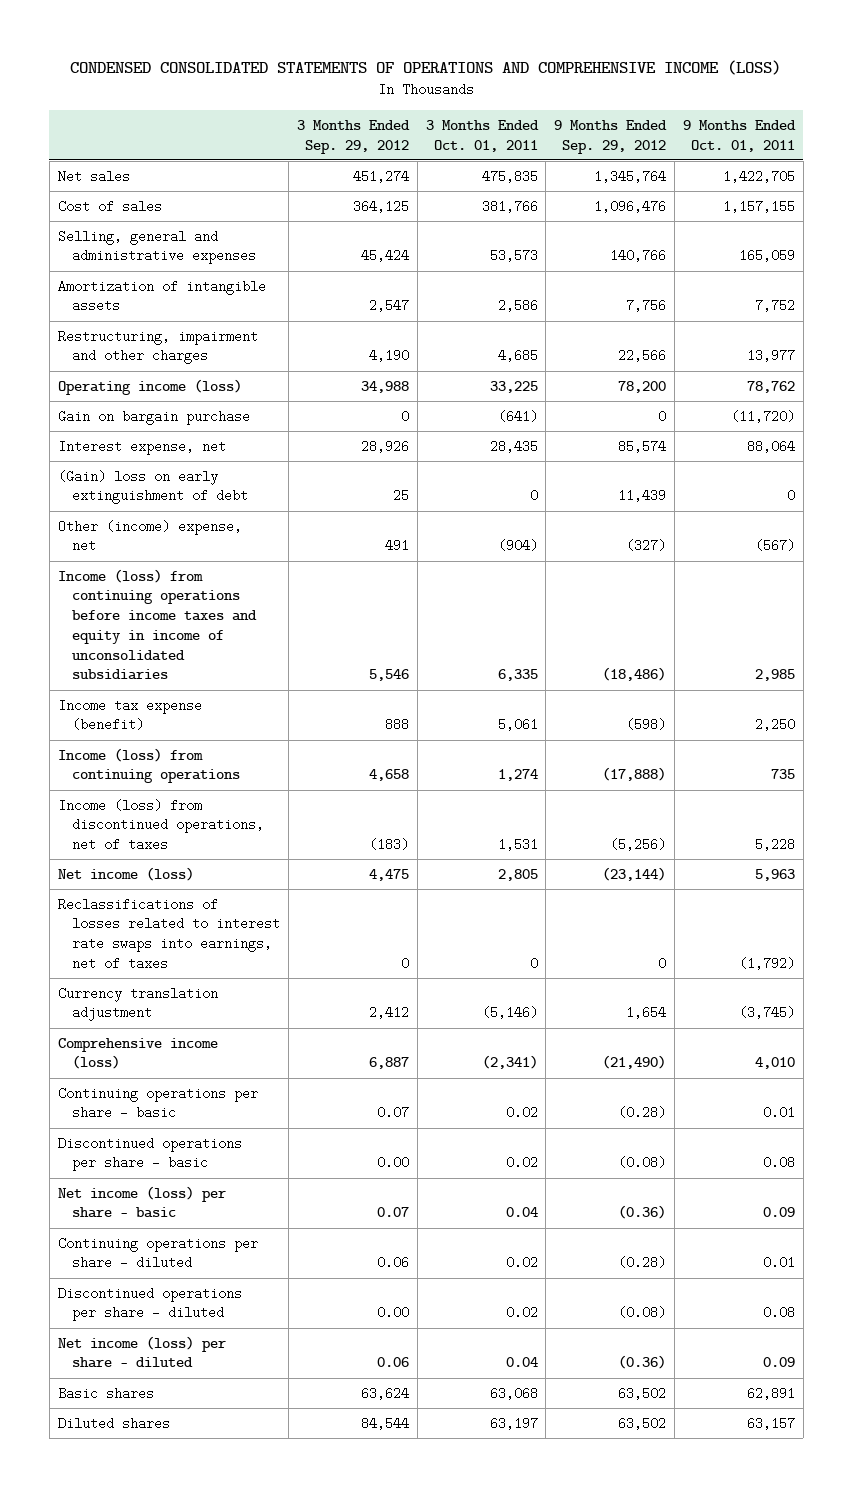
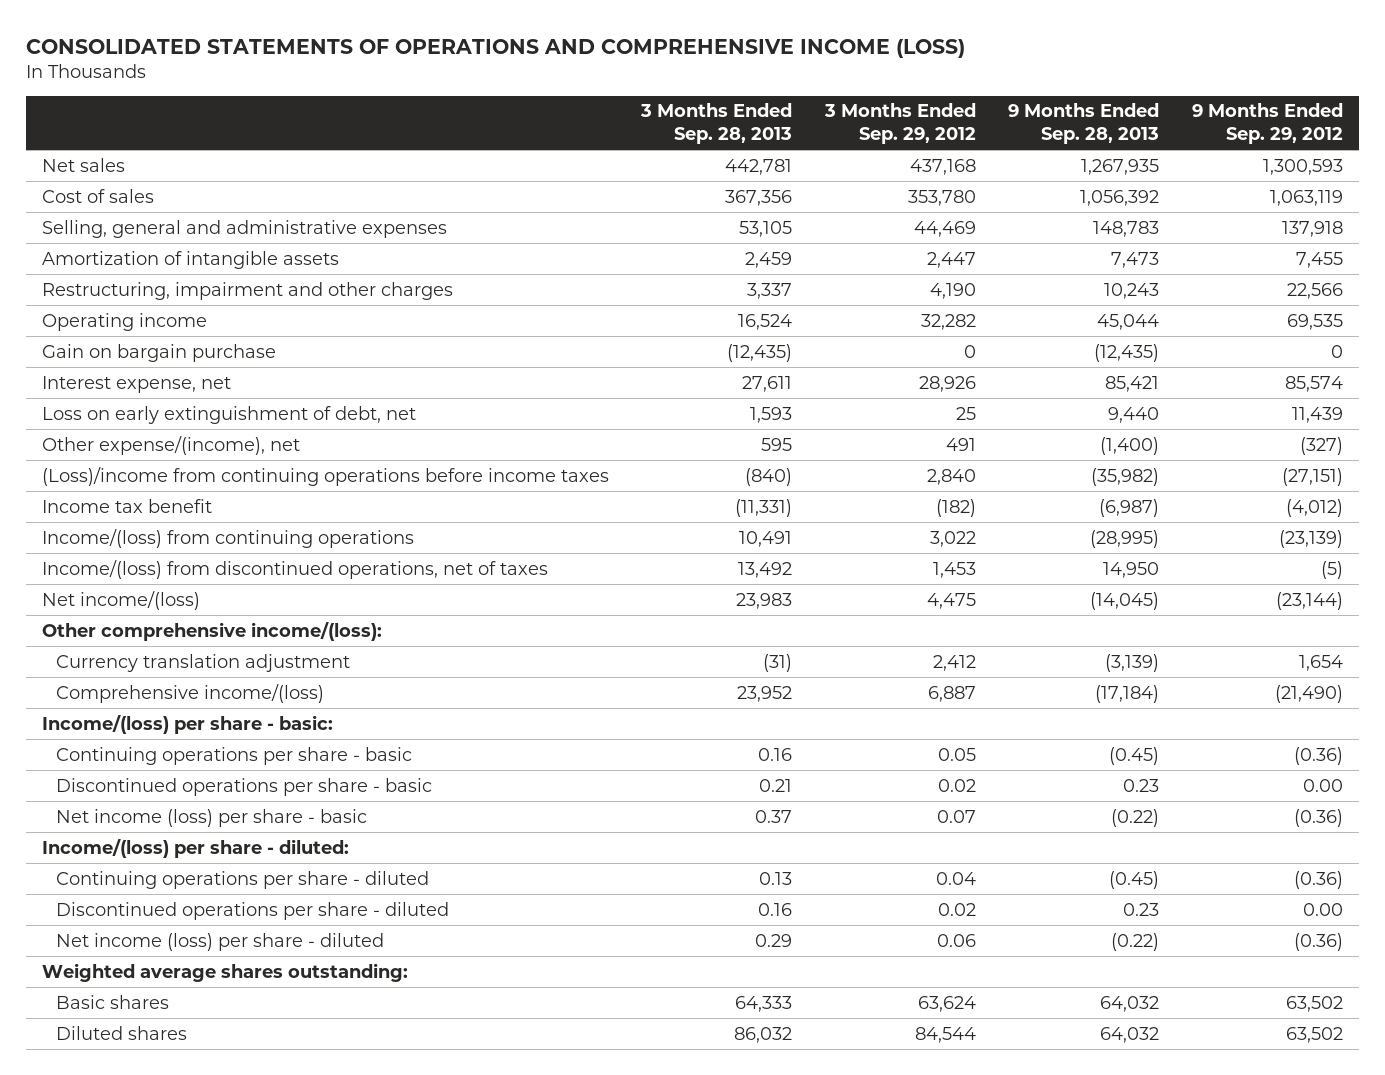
- CONDENSED CONSOLIDATED STATEMENTS OF OPERATIONS AND COMPREHENSIVE INCOME (LOSS)
+ CONSOLIDATED STATEMENTS OF OPERATIONS AND COMPREHENSIVE INCOME (LOSS)
- | 3 Months Ended Sep. 29, 2012 | 3 Months Ended Oct. 01, 2011 | 9 Months Ended Sep. 29, 2012 | 9 Months Ended Oct. 01, 2011
+ | 3 Months Ended Sep. 28, 2013 | 3 Months Ended Sep. 29, 2012 | 9 Months Ended Sep. 28, 2013 | 9 Months Ended Sep. 29, 2012
- Net sales | 451,274 | 475,835 | 1,345,764 | 1,422,705
- Cost of sales | 364,125 | 381,766 | 1,096,476 | 1,157,155
- Selling, general and administrative expenses | 45,424 | 53,573 | 140,766 | 165,059
- Amortization of intangible assets | 2,547 | 2,586 | 7,756 | 7,752
+ Net sales | 442,781 | 437,168 | 1,267,935 | 1,300,593
+ Cost of sales | 367,356 | 353,780 | 1,056,392 | 1,063,119
+ Selling, general and administrative expenses | 53,105 | 44,469 | 148,783 | 137,918
+ Amortization of intangible assets | 2,459 | 2,447 | 7,473 | 7,455
- Operating income (loss) | 34,988 | 33,225 | 78,200 | 78,762
+ Operating income | 16,524 | 32,282 | 45,044 | 69,535
- (Gain) loss on early extinguishment of debt | 25 | 0 | 11,439 | 0
- Other (income) expense, net | 491 | (904) | (327) | (567)
- Income (loss) from continuing operations before income taxes and equity in income of unconsolidated subsidiaries | 5,546 | 6,335 | (18,486) | 2,985
- Income tax expense (benefit) | 888 | 5,061 | (598) | 2,250
- Income (loss) from continuing operations | 4,658 | 1,274 | (17,888) | 735
- Income (loss) from discontinued operations, net of taxes | (183) | 1,531 | (5,256) | 5,228
- Net income (loss) | 4,475 | 2,805 | (23,144) | 5,963
- Reclassifications of losses related to interest rate swaps into earnings, net of taxes | 0 | 0 | 0 | (1,792)
+ Loss on early extinguishment of debt, net | 1,593 | 25 | 9,440 | 11,439
+ Other expense/(income), net | 595 | 491 | (1,400) | (327)
+ (Loss)/income from continuing operations before income taxes | (840) | 2,840 | (35,982) | (27,151)
+ Income tax benefit | (11,331) | (182) | (6,987) | (4,012)
+ Income/(loss) from continuing operations | 10,491 | 3,022 | (28,995) | (23,139)
+ Income/(loss) from discontinued operations, net of taxes | 13,492 | 1,453 | 14,950 | (5)
+ Net income/(loss) | 23,983 | 4,475 | (14,045) | (23,144)
+ Other comprehensive income/(loss):
- Comprehensive income (loss) | 6,887 | (2,341) | (21,490) | 4,010
- Continuing operations per share - basic | 0.07 | 0.02 | (0.28) | 0.01
- Discontinued operations per share - basic | 0.00 | 0.02 | (0.08) | 0.08
+ Comprehensive income/(loss) | 23,952 | 6,887 | (17,184) | (21,490)
+ Income/(loss) per share - basic:
+ Continuing operations per share - basic | 0.16 | 0.05 | (0.45) | (0.36)
+ Discontinued operations per share - basic | 0.21 | 0.02 | 0.23 | 0.00
- Continuing operations per share - diluted | 0.06 | 0.02 | (0.28) | 0.01
- Discontinued operations per share - diluted | 0.00 | 0.02 | (0.08) | 0.08
+ Income/(loss) per share - diluted:
+ Continuing operations per share - diluted | 0.13 | 0.04 | (0.45) | (0.36)
+ Discontinued operations per share - diluted | 0.16 | 0.02 | 0.23 | 0.00
+ Weighted average shares outstanding:

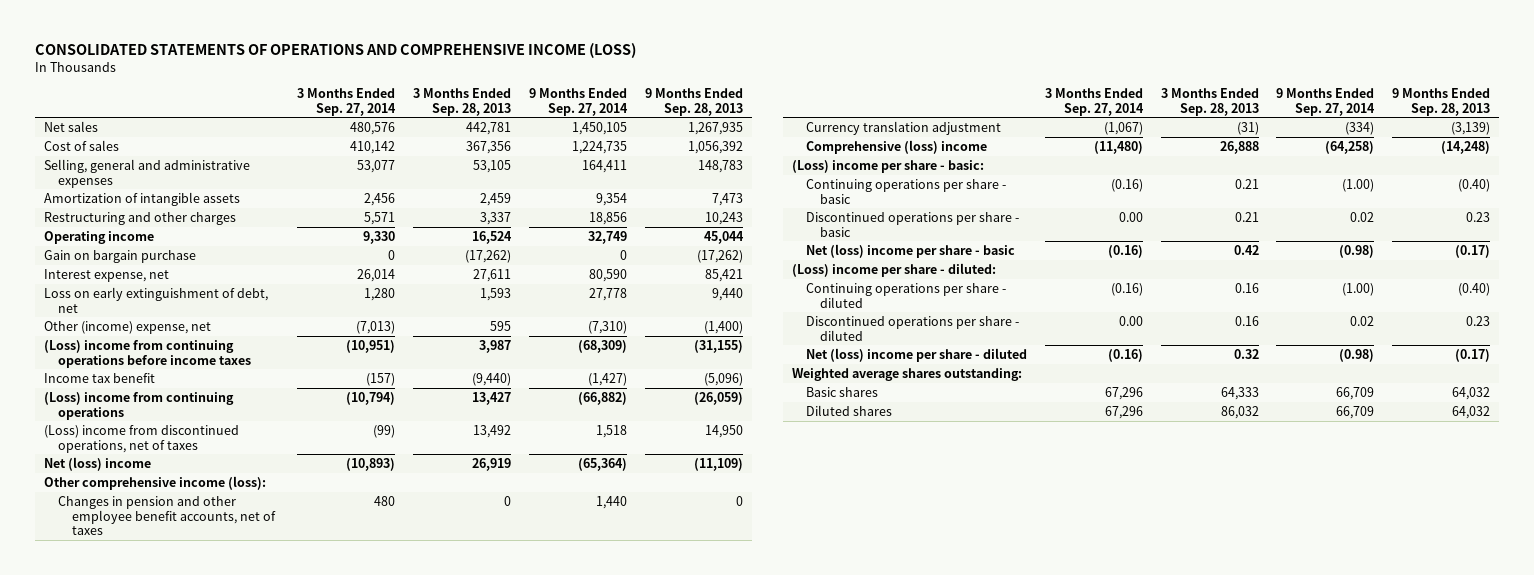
- | 3 Months Ended Sep. 28, 2013 | 3 Months Ended Sep. 29, 2012 | 9 Months Ended Sep. 28, 2013 | 9 Months Ended Sep. 29, 2012
+ | 3 Months Ended Sep. 27, 2014 | 3 Months Ended Sep. 28, 2013 | 9 Months Ended Sep. 27, 2014 | 9 Months Ended Sep. 28, 2013
- Restructuring, impairment and other charges | 3,337 | 4,190 | 10,243 | 22,566
+ Restructuring and other charges | 5,571 | 3,337 | 18,856 | 10,243
- Gain on bargain purchase | (12,435) | 0 | (12,435) | 0
+ Gain on bargain purchase | 0 | (17,262) | 0 | (17,262)
- Other expense/(income), net | 595 | 491 | (1,400) | (327)
- (Loss)/income from continuing operations before income taxes | (840) | 2,840 | (35,982) | (27,151)
- Income tax benefit | (11,331) | (182) | (6,987) | (4,012)
- Income/(loss) from continuing operations | 10,491 | 3,022 | (28,995) | (23,139)
- Income/(loss) from discontinued operations, net of taxes | 13,492 | 1,453 | 14,950 | (5)
- Net income/(loss) | 23,983 | 4,475 | (14,045) | (23,144)
- Other comprehensive income/(loss):
+ Other (income) expense, net | (7,013) | 595 | (7,310) | (1,400)
+ (Loss) income from continuing operations before income taxes | (10,951) | 3,987 | (68,309) | (31,155)
+ Income tax benefit | (157) | (9,440) | (1,427) | (5,096)
+ (Loss) income from continuing operations | (10,794) | 13,427 | (66,882) | (26,059)
+ (Loss) income from discontinued operations, net of taxes | (99) | 13,492 | 1,518 | 14,950
+ Net (loss) income | (10,893) | 26,919 | (65,364) | (11,109)
+ Other comprehensive income (loss):
+ Changes in pension and other employee benefit accounts, net of taxes | 480 | 0 | 1,440 | 0
- Comprehensive income/(loss) | 23,952 | 6,887 | (17,184) | (21,490)
- Income/(loss) per share - basic:
- Continuing operations per share - basic | 0.16 | 0.05 | (0.45) | (0.36)
+ Comprehensive (loss) income | (11,480) | 26,888 | (64,258) | (14,248)
+ (Loss) income per share - basic:
+ Continuing operations per share - basic | (0.16) | 0.21 | (1.00) | (0.40)
- Net income (loss) per share - basic | 0.37 | 0.07 | (0.22) | (0.36)
- Income/(loss) per share - diluted:
- Continuing operations per share - diluted | 0.13 | 0.04 | (0.45) | (0.36)
+ Net (loss) income per share - basic | (0.16) | 0.42 | (0.98) | (0.17)
+ (Loss) income per share - diluted:
+ Continuing operations per share - diluted | (0.16) | 0.16 | (1.00) | (0.40)
- Net income (loss) per share - diluted | 0.29 | 0.06 | (0.22) | (0.36)
+ Net (loss) income per share - diluted | (0.16) | 0.32 | (0.98) | (0.17)

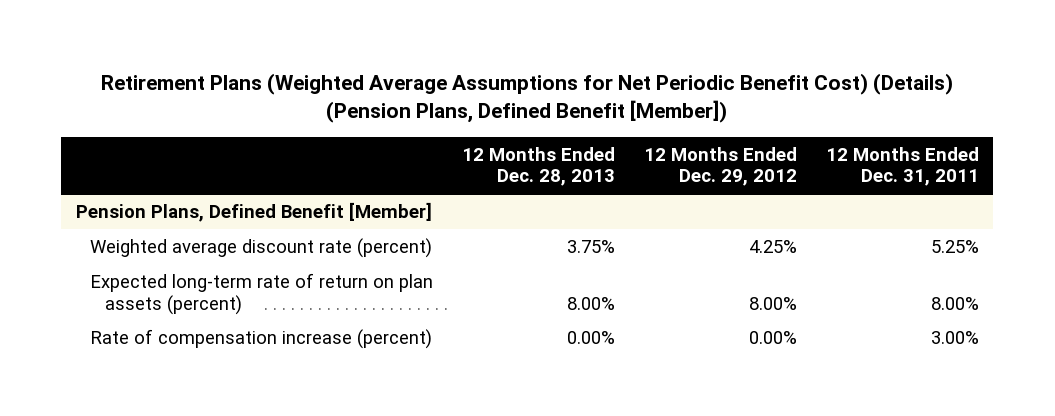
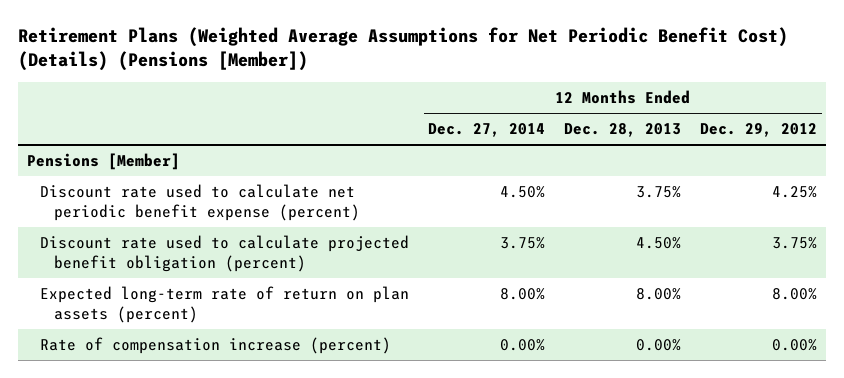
- Retirement Plans (Weighted Average Assumptions for Net Periodic Benefit Cost) (Details) (Pension Plans, Defined Benefit [Member])
+ Retirement Plans (Weighted Average Assumptions for Net Periodic Benefit Cost) (Details) (Pensions [Member])
- | 12 Months Ended Dec. 28, 2013 | 12 Months Ended Dec. 29, 2012 | 12 Months Ended Dec. 31, 2011
+ | 12 Months Ended Dec. 27, 2014 | 12 Months Ended Dec. 28, 2013 | 12 Months Ended Dec. 29, 2012
- Pension Plans, Defined Benefit [Member]
- Weighted average discount rate (percent) | 3.75% | 4.25% | 5.25%
+ Pensions [Member]
+ Discount rate used to calculate net periodic benefit expense (percent) | 4.50% | 3.75% | 4.25%
+ Discount rate used to calculate projected benefit obligation (percent) | 3.75% | 4.50% | 3.75%

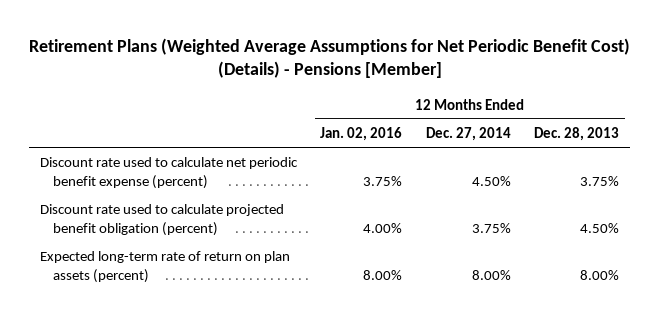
- Retirement Plans (Weighted Average Assumptions for Net Periodic Benefit Cost) (Details) (Pensions [Member])
+ Retirement Plans (Weighted Average Assumptions for Net Periodic Benefit Cost) (Details) - Pensions [Member]
- | 12 Months Ended Dec. 27, 2014 | 12 Months Ended Dec. 28, 2013 | 12 Months Ended Dec. 29, 2012
+ | 12 Months Ended Jan. 02, 2016 | 12 Months Ended Dec. 27, 2014 | 12 Months Ended Dec. 28, 2013
- Pensions [Member]
- Rate of compensation increase (percent) | 0.00% | 0.00% | 0.00%

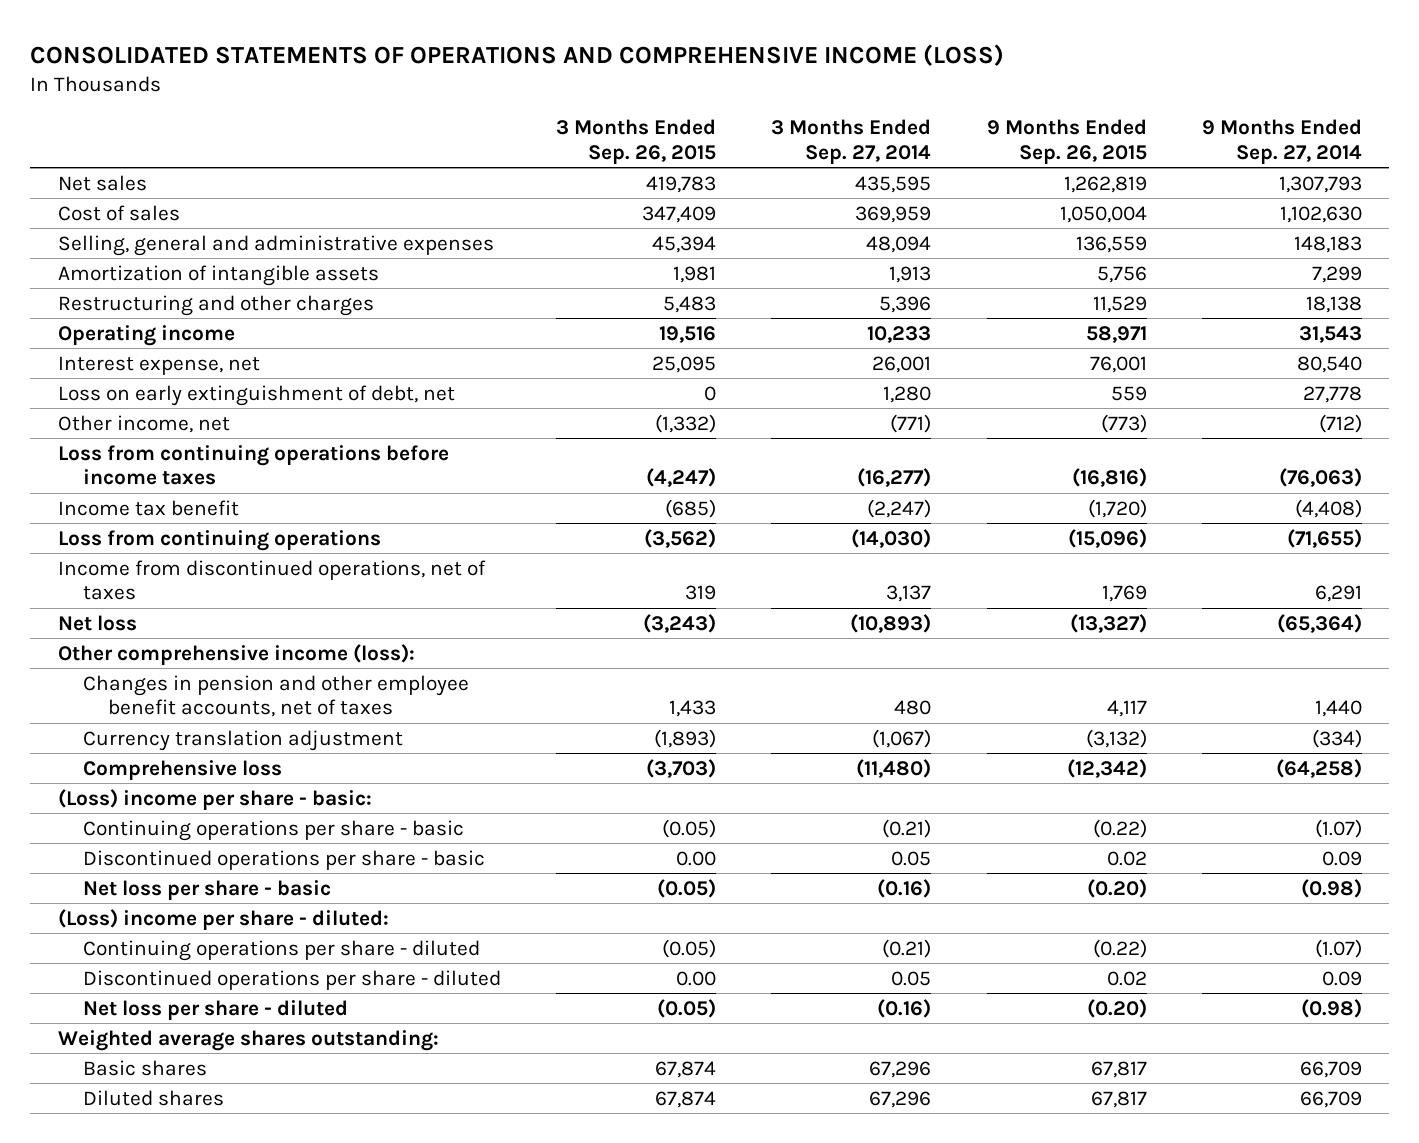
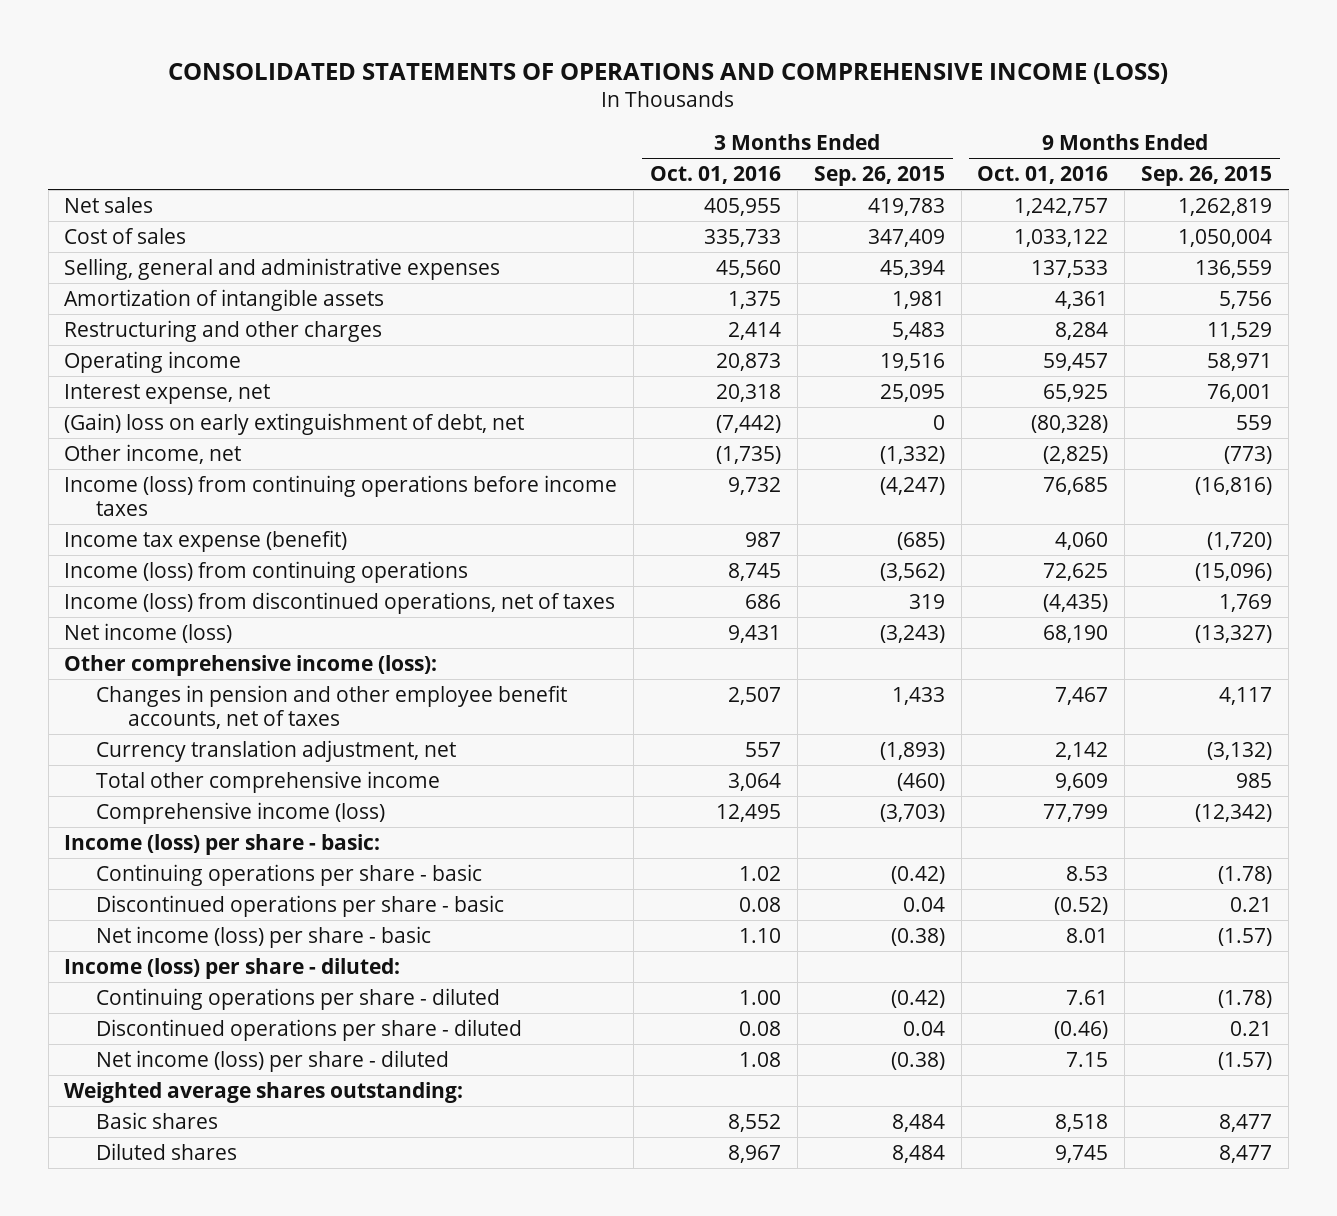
- | 3 Months Ended Sep. 26, 2015 | 3 Months Ended Sep. 27, 2014 | 9 Months Ended Sep. 26, 2015 | 9 Months Ended Sep. 27, 2014
+ | 3 Months Ended Oct. 01, 2016 | 3 Months Ended Sep. 26, 2015 | 9 Months Ended Oct. 01, 2016 | 9 Months Ended Sep. 26, 2015
- Loss on early extinguishment of debt, net | 0 | 1,280 | 559 | 27,778
+ (Gain) loss on early extinguishment of debt, net | (7,442) | 0 | (80,328) | 559
- Loss from continuing operations before income taxes | (4,247) | (16,277) | (16,816) | (76,063)
- Income tax benefit | (685) | (2,247) | (1,720) | (4,408)
- Loss from continuing operations | (3,562) | (14,030) | (15,096) | (71,655)
- Income from discontinued operations, net of taxes | 319 | 3,137 | 1,769 | 6,291
- Net loss | (3,243) | (10,893) | (13,327) | (65,364)
+ Income (loss) from continuing operations before income taxes | 9,732 | (4,247) | 76,685 | (16,816)
+ Income tax expense (benefit) | 987 | (685) | 4,060 | (1,720)
+ Income (loss) from continuing operations | 8,745 | (3,562) | 72,625 | (15,096)
+ Income (loss) from discontinued operations, net of taxes | 686 | 319 | (4,435) | 1,769
+ Net income (loss) | 9,431 | (3,243) | 68,190 | (13,327)
- Currency translation adjustment | (1,893) | (1,067) | (3,132) | (334)
- Comprehensive loss | (3,703) | (11,480) | (12,342) | (64,258)
- (Loss) income per share - basic:
- Continuing operations per share - basic | (0.05) | (0.21) | (0.22) | (1.07)
- Discontinued operations per share - basic | 0.00 | 0.05 | 0.02 | 0.09
- Net loss per share - basic | (0.05) | (0.16) | (0.20) | (0.98)
- (Loss) income per share - diluted:
- Continuing operations per share - diluted | (0.05) | (0.21) | (0.22) | (1.07)
- Discontinued operations per share - diluted | 0.00 | 0.05 | 0.02 | 0.09
- Net loss per share - diluted | (0.05) | (0.16) | (0.20) | (0.98)
+ Currency translation adjustment, net | 557 | (1,893) | 2,142 | (3,132)
+ Total other comprehensive income | 3,064 | (460) | 9,609 | 985
+ Comprehensive income (loss) | 12,495 | (3,703) | 77,799 | (12,342)
+ Income (loss) per share - basic:
+ Continuing operations per share - basic | 1.02 | (0.42) | 8.53 | (1.78)
+ Discontinued operations per share - basic | 0.08 | 0.04 | (0.52) | 0.21
+ Net income (loss) per share - basic | 1.10 | (0.38) | 8.01 | (1.57)
+ Income (loss) per share - diluted:
+ Continuing operations per share - diluted | 1.00 | (0.42) | 7.61 | (1.78)
+ Discontinued operations per share - diluted | 0.08 | 0.04 | (0.46) | 0.21
+ Net income (loss) per share - diluted | 1.08 | (0.38) | 7.15 | (1.57)
- Basic shares | 67,874 | 67,296 | 67,817 | 66,709
- Diluted shares | 67,874 | 67,296 | 67,817 | 66,709
+ Basic shares | 8,552 | 8,484 | 8,518 | 8,477
+ Diluted shares | 8,967 | 8,484 | 9,745 | 8,477

